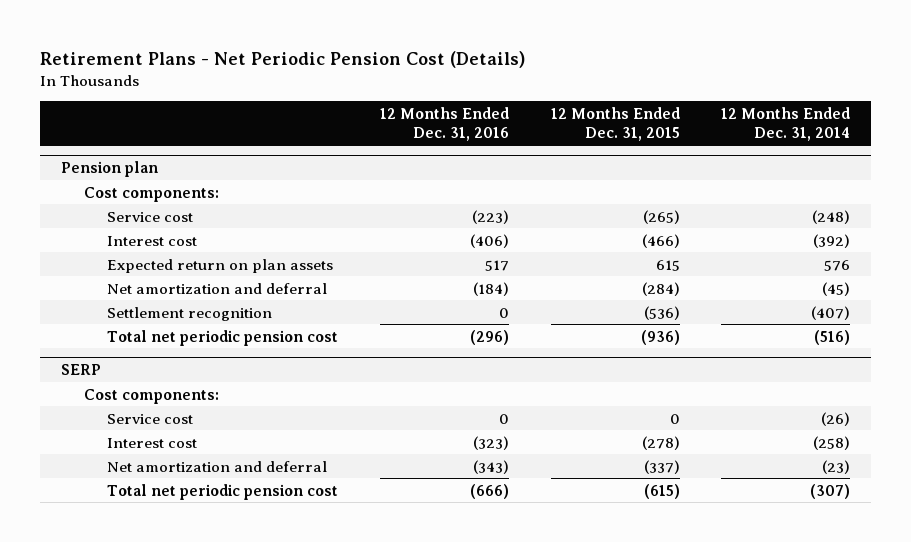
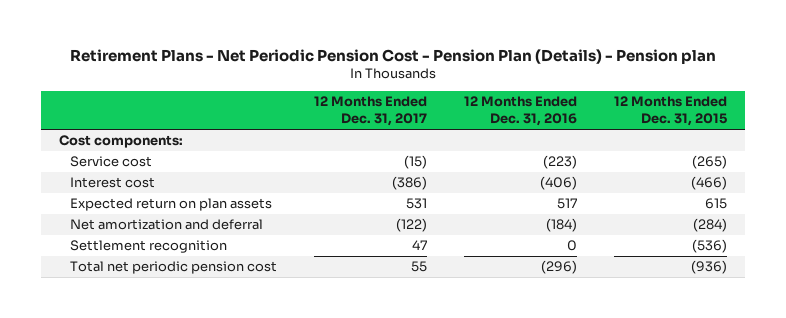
- Retirement Plans - Net Periodic Pension Cost (Details)
+ Retirement Plans - Net Periodic Pension Cost - Pension Plan (Details) - Pension plan
- | 12 Months Ended Dec. 31, 2016 | 12 Months Ended Dec. 31, 2015 | 12 Months Ended Dec. 31, 2014
+ | 12 Months Ended Dec. 31, 2017 | 12 Months Ended Dec. 31, 2016 | 12 Months Ended Dec. 31, 2015
- Pension plan
- SERP
- Cost components:
- Service cost | 0 | 0 | (26)
- Interest cost | (323) | (278) | (258)
- Net amortization and deferral | (343) | (337) | (23)
- Total net periodic pension cost | (666) | (615) | (307)

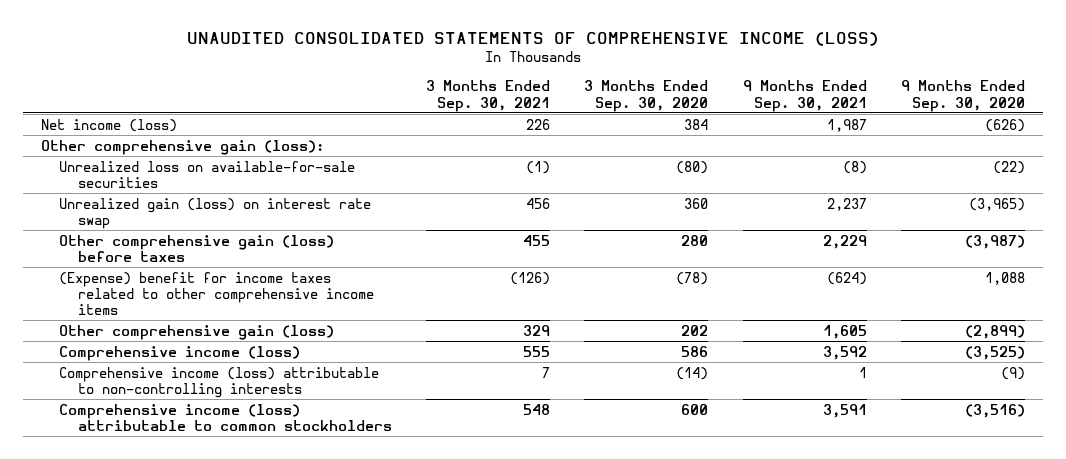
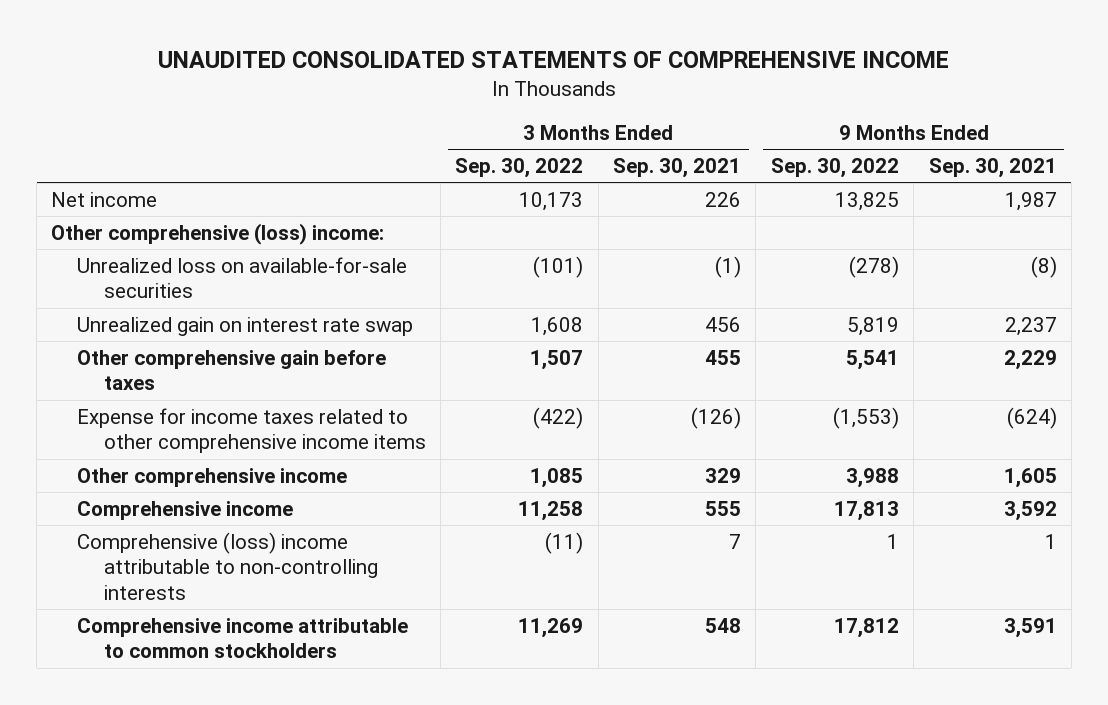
- UNAUDITED CONSOLIDATED STATEMENTS OF COMPREHENSIVE INCOME (LOSS)
+ UNAUDITED CONSOLIDATED STATEMENTS OF COMPREHENSIVE INCOME
- | 3 Months Ended Sep. 30, 2021 | 3 Months Ended Sep. 30, 2020 | 9 Months Ended Sep. 30, 2021 | 9 Months Ended Sep. 30, 2020
+ | 3 Months Ended Sep. 30, 2022 | 3 Months Ended Sep. 30, 2021 | 9 Months Ended Sep. 30, 2022 | 9 Months Ended Sep. 30, 2021
- Net income (loss) | 226 | 384 | 1,987 | (626)
- Other comprehensive gain (loss):
+ Net income | 10,173 | 226 | 13,825 | 1,987
+ Other comprehensive (loss) income:
- Unrealized gain (loss) on interest rate swap | 456 | 360 | 2,237 | (3,965)
- Other comprehensive gain (loss) before taxes | 455 | 280 | 2,229 | (3,987)
- (Expense) benefit for income taxes related to other comprehensive income items | (126) | (78) | (624) | 1,088
- Other comprehensive gain (loss) | 329 | 202 | 1,605 | (2,899)
- Comprehensive income (loss) | 555 | 586 | 3,592 | (3,525)
- Comprehensive income (loss) attributable to non-controlling interests | 7 | (14) | 1 | (9)
- Comprehensive income (loss) attributable to common stockholders | 548 | 600 | 3,591 | (3,516)
+ Unrealized gain on interest rate swap | 1,608 | 456 | 5,819 | 2,237
+ Other comprehensive gain before taxes | 1,507 | 455 | 5,541 | 2,229
+ Expense for income taxes related to other comprehensive income items | (422) | (126) | (1,553) | (624)
+ Other comprehensive income | 1,085 | 329 | 3,988 | 1,605
+ Comprehensive income | 11,258 | 555 | 17,813 | 3,592
+ Comprehensive (loss) income attributable to non-controlling interests | (11) | 7 | 1 | 1
+ Comprehensive income attributable to common stockholders | 11,269 | 548 | 17,812 | 3,591

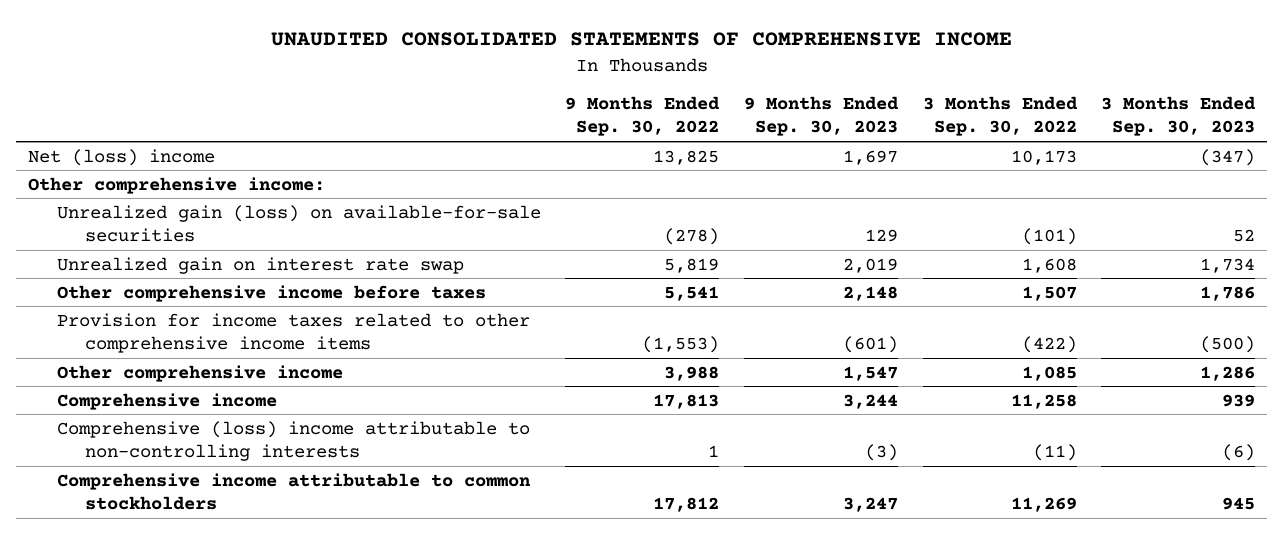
- | 3 Months Ended Sep. 30, 2022 | 3 Months Ended Sep. 30, 2021 | 9 Months Ended Sep. 30, 2022 | 9 Months Ended Sep. 30, 2021
+ | 9 Months Ended Sep. 30, 2022 | 9 Months Ended Sep. 30, 2023 | 3 Months Ended Sep. 30, 2022 | 3 Months Ended Sep. 30, 2023
- Net income | 10,173 | 226 | 13,825 | 1,987
- Other comprehensive (loss) income:
- Unrealized loss on available-for-sale securities | (101) | (1) | (278) | (8)
+ Net (loss) income | 13,825 | 1,697 | 10,173 | (347)
+ Other comprehensive income:
+ Unrealized gain (loss) on available-for-sale securities | (278) | 129 | (101) | 52
- Other comprehensive gain before taxes | 1,507 | 455 | 5,541 | 2,229
- Expense for income taxes related to other comprehensive income items | (422) | (126) | (1,553) | (624)
+ Other comprehensive income before taxes | 5,541 | 2,148 | 1,507 | 1,786
+ Provision for income taxes related to other comprehensive income items | (1,553) | (601) | (422) | (500)

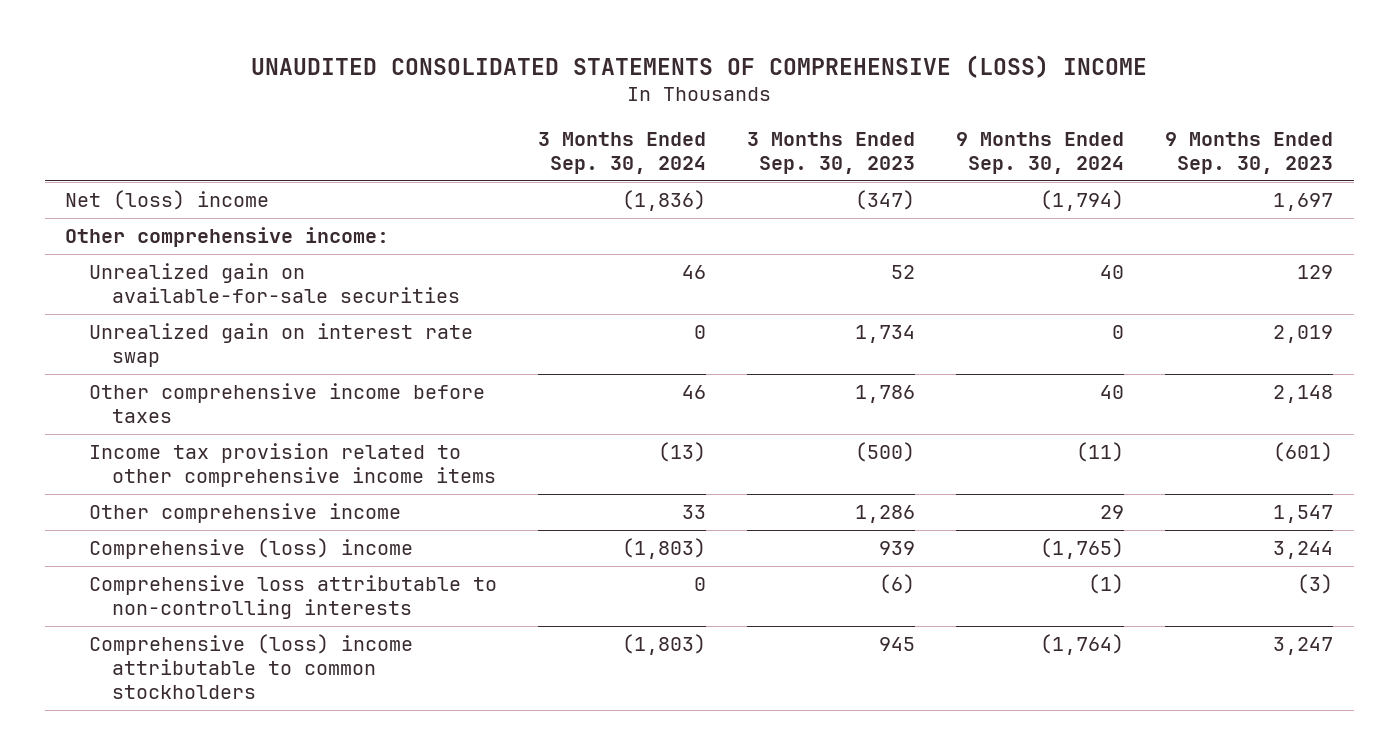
- UNAUDITED CONSOLIDATED STATEMENTS OF COMPREHENSIVE INCOME
+ UNAUDITED CONSOLIDATED STATEMENTS OF COMPREHENSIVE (LOSS) INCOME
- | 9 Months Ended Sep. 30, 2022 | 9 Months Ended Sep. 30, 2023 | 3 Months Ended Sep. 30, 2022 | 3 Months Ended Sep. 30, 2023
+ | 3 Months Ended Sep. 30, 2024 | 3 Months Ended Sep. 30, 2023 | 9 Months Ended Sep. 30, 2024 | 9 Months Ended Sep. 30, 2023
- Unrealized gain (loss) on available-for-sale securities | (278) | 129 | (101) | 52
+ Unrealized gain on available-for-sale securities | 46 | 52 | 40 | 129
- Provision for income taxes related to other comprehensive income items | (1,553) | (601) | (422) | (500)
+ Income tax provision related to other comprehensive income items | (13) | (500) | (11) | (601)
- Comprehensive income | 17,813 | 3,244 | 11,258 | 939
- Comprehensive (loss) income attributable to non-controlling interests | 1 | (3) | (11) | (6)
- Comprehensive income attributable to common stockholders | 17,812 | 3,247 | 11,269 | 945
+ Comprehensive (loss) income | (1,803) | 939 | (1,765) | 3,244
+ Comprehensive loss attributable to non-controlling interests | 0 | (6) | (1) | (3)
+ Comprehensive (loss) income attributable to common stockholders | (1,803) | 945 | (1,764) | 3,247

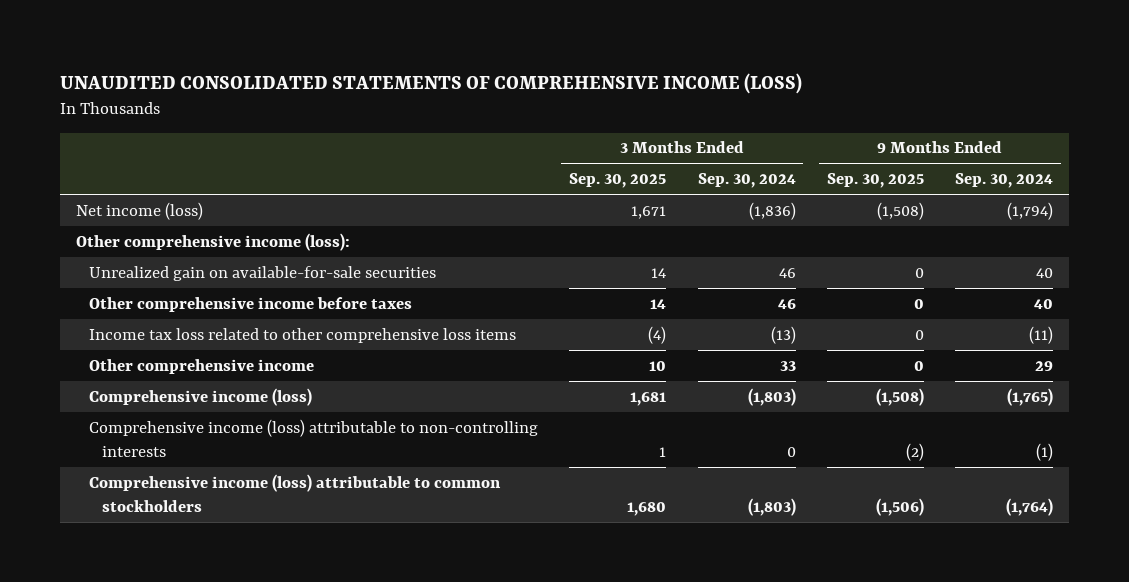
- UNAUDITED CONSOLIDATED STATEMENTS OF COMPREHENSIVE (LOSS) INCOME
+ UNAUDITED CONSOLIDATED STATEMENTS OF COMPREHENSIVE INCOME (LOSS)
- | 3 Months Ended Sep. 30, 2024 | 3 Months Ended Sep. 30, 2023 | 9 Months Ended Sep. 30, 2024 | 9 Months Ended Sep. 30, 2023
+ | 3 Months Ended Sep. 30, 2025 | 3 Months Ended Sep. 30, 2024 | 9 Months Ended Sep. 30, 2025 | 9 Months Ended Sep. 30, 2024
- Net (loss) income | (1,836) | (347) | (1,794) | 1,697
- Other comprehensive income:
+ Net income (loss) | 1,671 | (1,836) | (1,508) | (1,794)
+ Other comprehensive income (loss):
- Unrealized gain on interest rate swap | 0 | 1,734 | 0 | 2,019
- Income tax provision related to other comprehensive income items | (13) | (500) | (11) | (601)
+ Income tax loss related to other comprehensive loss items | (4) | (13) | 0 | (11)
- Comprehensive (loss) income | (1,803) | 939 | (1,765) | 3,244
- Comprehensive loss attributable to non-controlling interests | 0 | (6) | (1) | (3)
- Comprehensive (loss) income attributable to common stockholders | (1,803) | 945 | (1,764) | 3,247
+ Comprehensive income (loss) | 1,681 | (1,803) | (1,508) | (1,765)
+ Comprehensive income (loss) attributable to non-controlling interests | 1 | 0 | (2) | (1)
+ Comprehensive income (loss) attributable to common stockholders | 1,680 | (1,803) | (1,506) | (1,764)

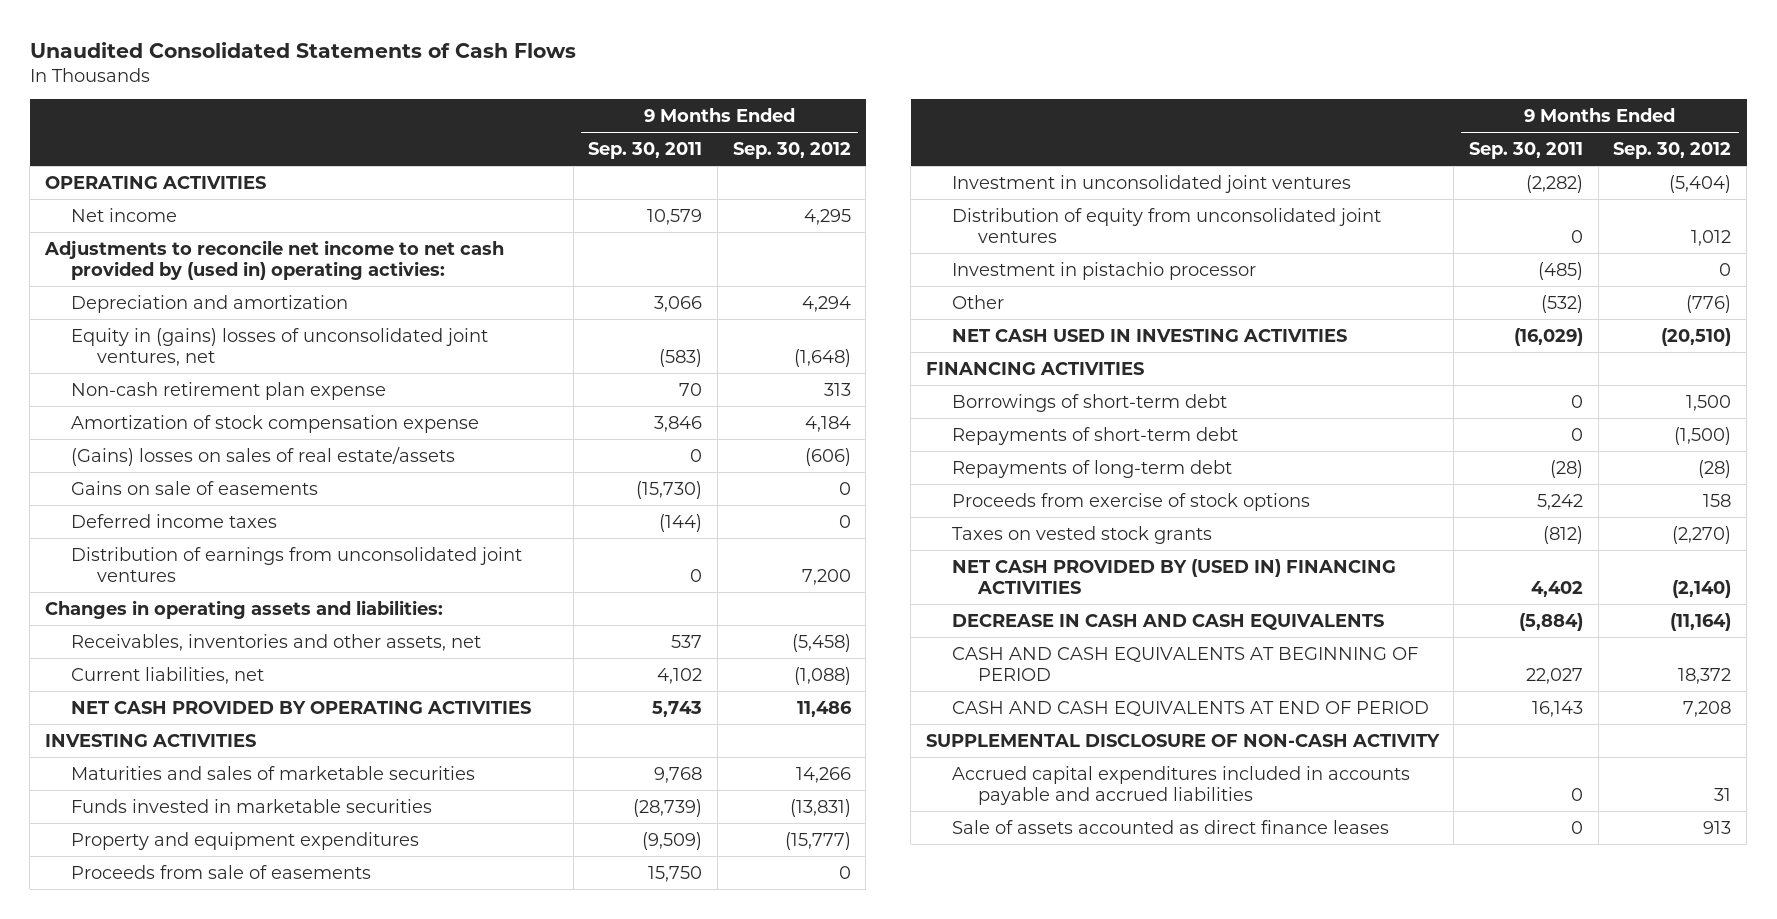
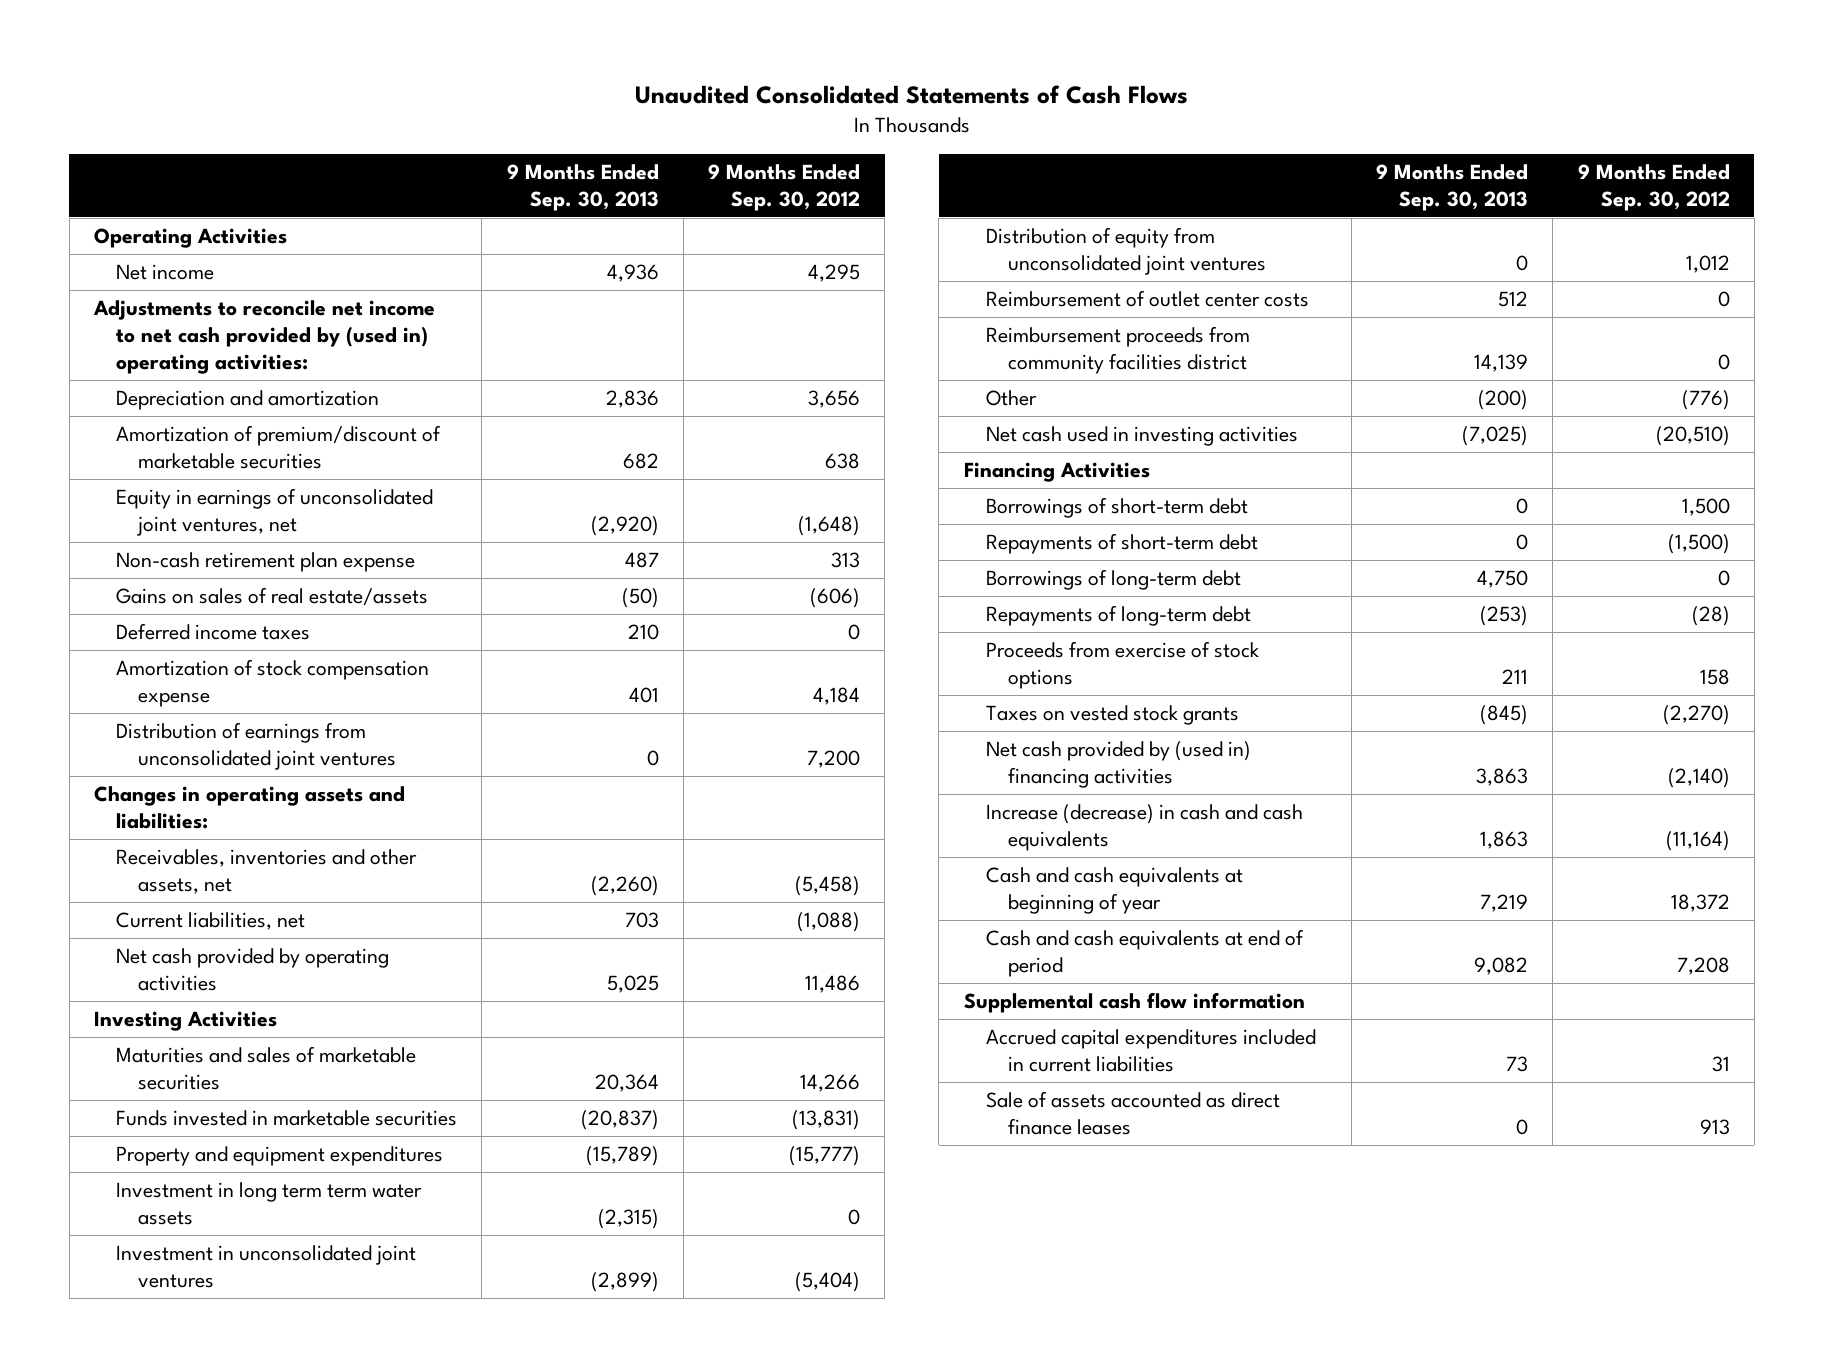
- | 9 Months Ended Sep. 30, 2011 | 9 Months Ended Sep. 30, 2012
+ | 9 Months Ended Sep. 30, 2013 | 9 Months Ended Sep. 30, 2012
- OPERATING ACTIVITIES
+ Operating Activities
- Adjustments to reconcile net income to net cash provided by (used in) operating activies:
- Depreciation and amortization | 3,066 | 4,294
- Equity in (gains) losses of unconsolidated joint ventures, net | (583) | (1,648)
+ Adjustments to reconcile net income to net cash provided by (used in) operating activities:
+ Depreciation and amortization | 2,836 | 3,656
+ Amortization of premium/discount of marketable securities | 682 | 638
+ Equity in earnings of unconsolidated joint ventures, net | (2,920) | (1,648)
- (Gains) losses on sales of real estate/assets | 0 | (606)
- Gains on sale of easements | (15,730) | 0
+ Gains on sales of real estate/assets | (50) | (606)
moved down: Amortization of stock compensation expense | 401 | 4,184
- NET CASH PROVIDED BY OPERATING ACTIVITIES | 5,743 | 11,486
- INVESTING ACTIVITIES
+ Net cash provided by operating activities | 5,025 | 11,486
+ Investing Activities
- Proceeds from sale of easements | 15,750 | 0
+ Investment in long term term water assets | (2,315) | 0
- Investment in pistachio processor | (485) | 0
+ Reimbursement of outlet center costs | 512 | 0
+ Reimbursement proceeds from community facilities district | 14,139 | 0
- NET CASH USED IN INVESTING ACTIVITIES | (16,029) | (20,510)
- FINANCING ACTIVITIES
+ Net cash used in investing activities | (7,025) | (20,510)
+ Financing Activities
+ Borrowings of long-term debt | 4,750 | 0
- NET CASH PROVIDED BY (USED IN) FINANCING ACTIVITIES | 4,402 | (2,140)
- DECREASE IN CASH AND CASH EQUIVALENTS | (5,884) | (11,164)
- CASH AND CASH EQUIVALENTS AT BEGINNING OF PERIOD | 22,027 | 18,372
- CASH AND CASH EQUIVALENTS AT END OF PERIOD | 16,143 | 7,208
- SUPPLEMENTAL DISCLOSURE OF NON-CASH ACTIVITY
- Accrued capital expenditures included in accounts payable and accrued liabilities | 0 | 31
+ Net cash provided by (used in) financing activities | 3,863 | (2,140)
+ Increase (decrease) in cash and cash equivalents | 1,863 | (11,164)
+ Cash and cash equivalents at beginning of year | 7,219 | 18,372
+ Cash and cash equivalents at end of period | 9,082 | 7,208
+ Supplemental cash flow information
+ Accrued capital expenditures included in current liabilities | 73 | 31

